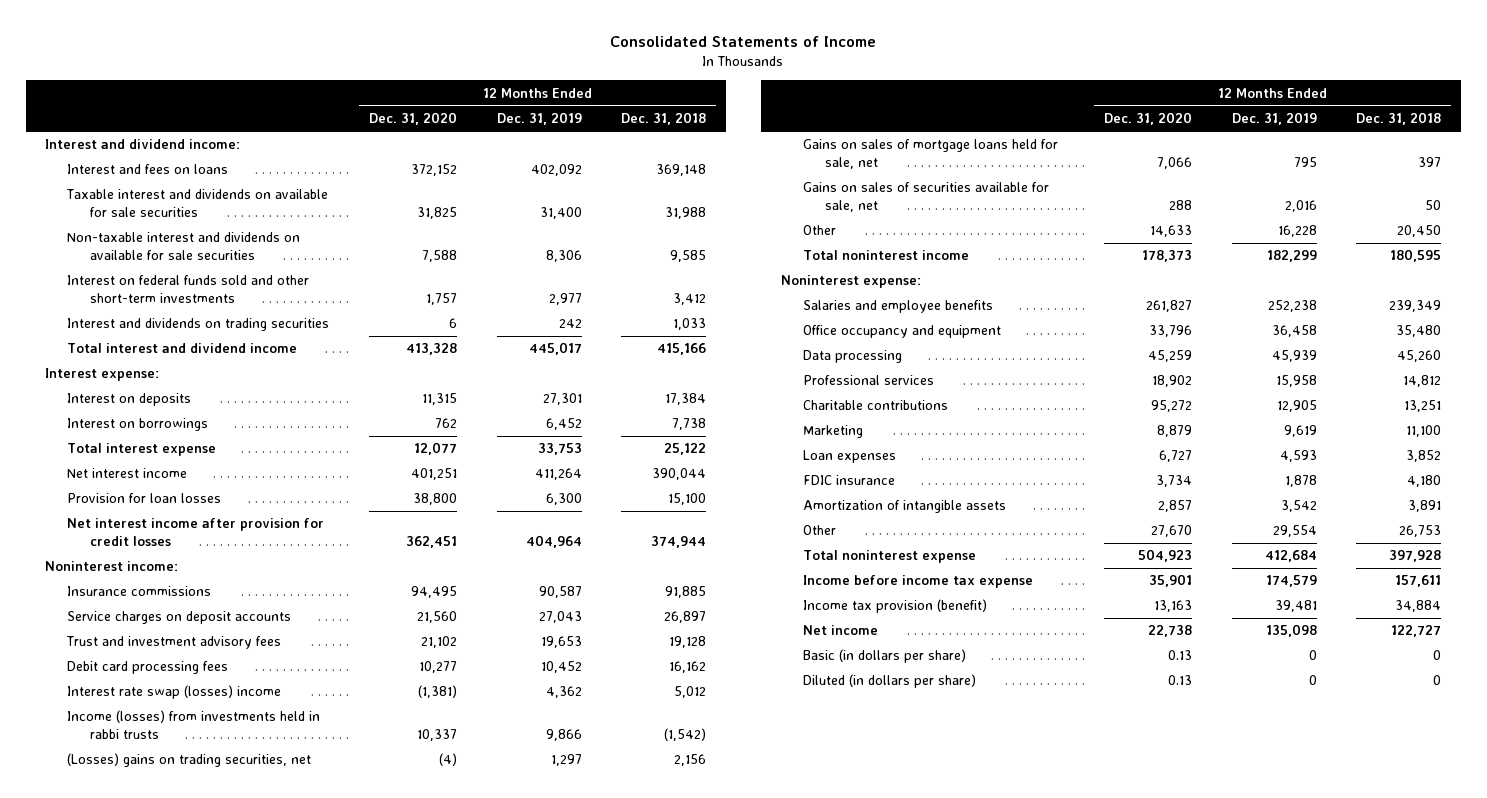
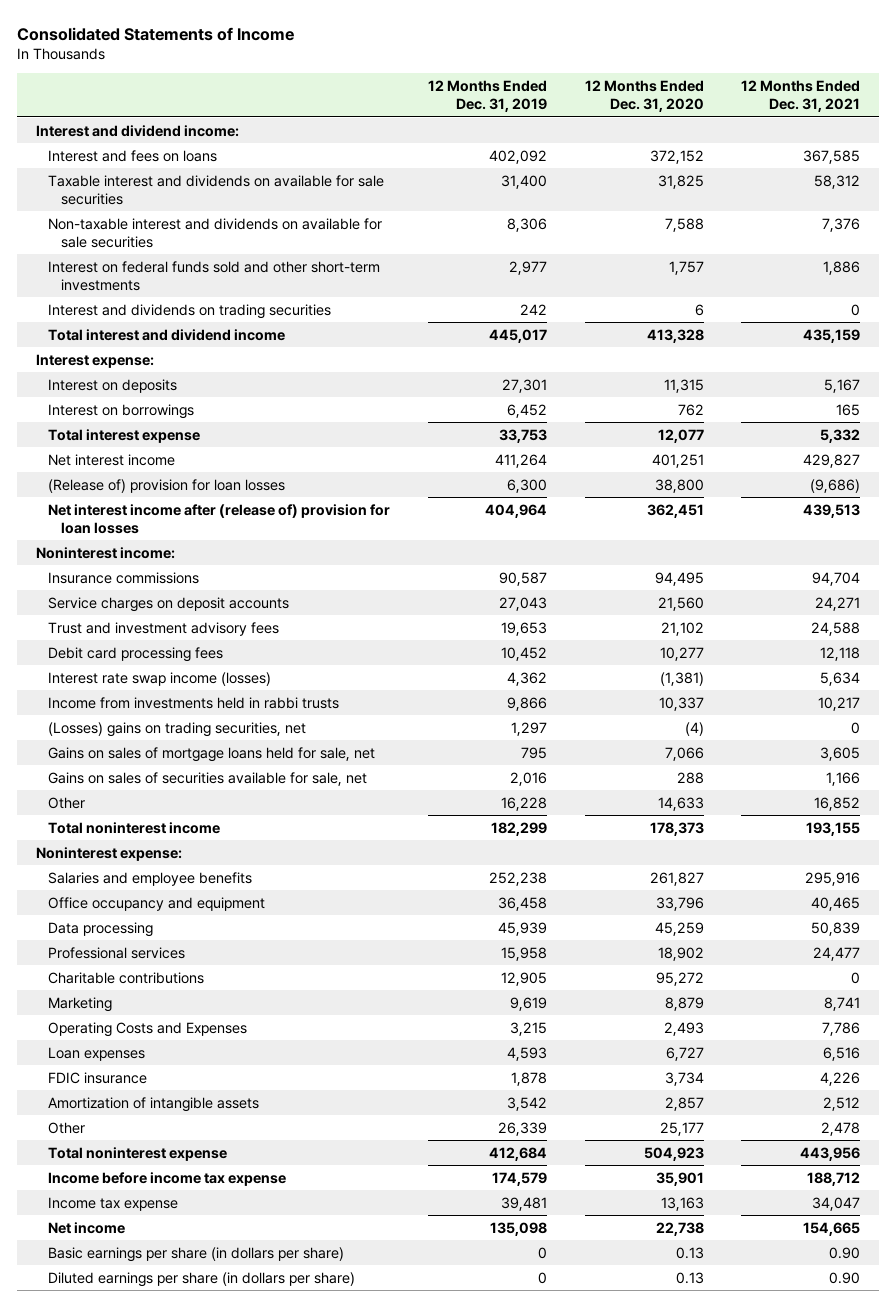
- | 12 Months Ended Dec. 31, 2020 | 12 Months Ended Dec. 31, 2019 | 12 Months Ended Dec. 31, 2018
+ | 12 Months Ended Dec. 31, 2019 | 12 Months Ended Dec. 31, 2020 | 12 Months Ended Dec. 31, 2021
- Provision for loan losses | 38,800 | 6,300 | 15,100
- Net interest income after provision for credit losses | 362,451 | 404,964 | 374,944
+ (Release of) provision for loan losses | 6,300 | 38,800 | (9,686)
+ Net interest income after (release of) provision for loan losses | 404,964 | 362,451 | 439,513
- Interest rate swap (losses) income | (1,381) | 4,362 | 5,012
- Income (losses) from investments held in rabbi trusts | 10,337 | 9,866 | (1,542)
+ Interest rate swap income (losses) | 4,362 | (1,381) | 5,634
+ Income from investments held in rabbi trusts | 9,866 | 10,337 | 10,217
+ Operating Costs and Expenses | 3,215 | 2,493 | 7,786
- Other | 27,670 | 29,554 | 26,753
+ Other | 26,339 | 25,177 | 2,478
- Income tax provision (benefit) | 13,163 | 39,481 | 34,884
+ Income tax expense | 39,481 | 13,163 | 34,047
- Basic (in dollars per share) | 0.13 | 0 | 0
- Diluted (in dollars per share) | 0.13 | 0 | 0
+ Basic earnings per share (in dollars per share) | 0 | 0.13 | 0.90
+ Diluted earnings per share (in dollars per share) | 0 | 0.13 | 0.90

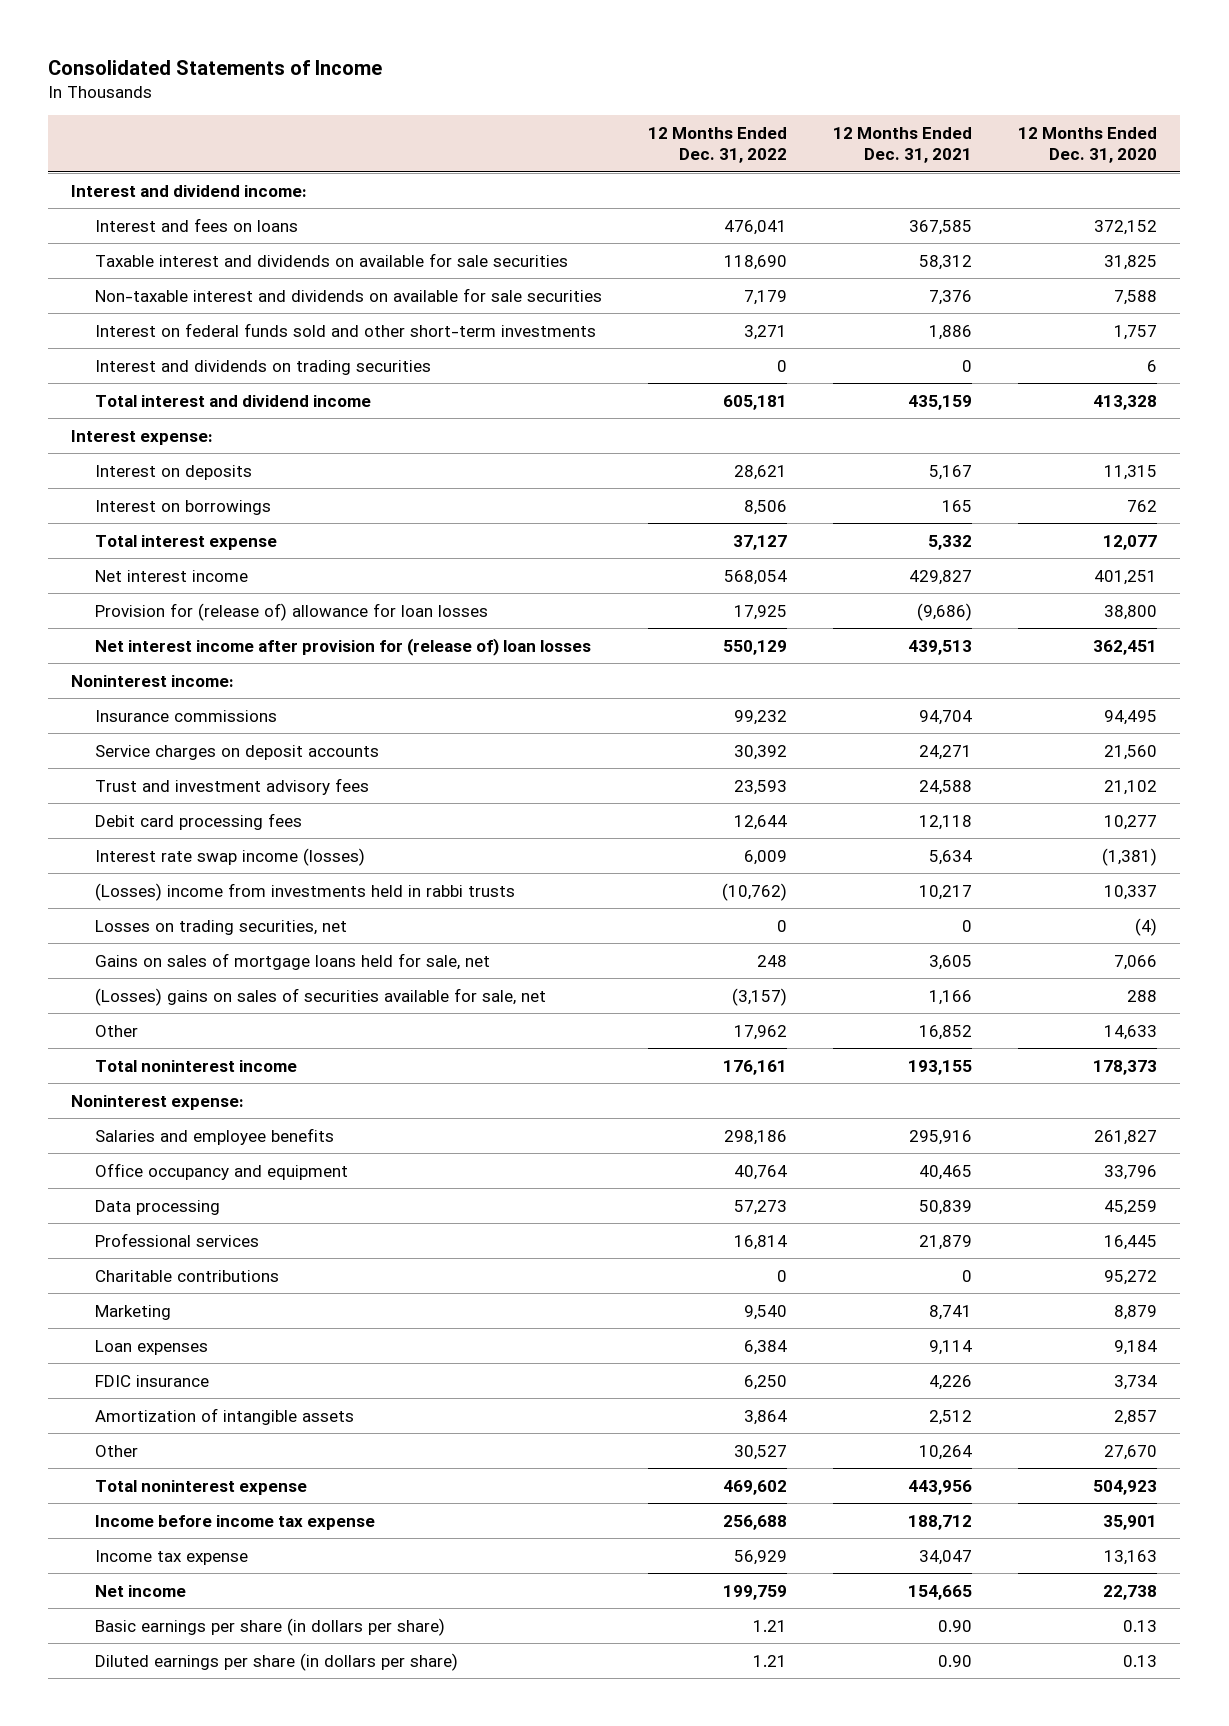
- | 12 Months Ended Dec. 31, 2019 | 12 Months Ended Dec. 31, 2020 | 12 Months Ended Dec. 31, 2021
+ | 12 Months Ended Dec. 31, 2022 | 12 Months Ended Dec. 31, 2021 | 12 Months Ended Dec. 31, 2020
- (Release of) provision for loan losses | 6,300 | 38,800 | (9,686)
- Net interest income after (release of) provision for loan losses | 404,964 | 362,451 | 439,513
+ Provision for (release of) allowance for loan losses | 17,925 | (9,686) | 38,800
+ Net interest income after provision for (release of) loan losses | 550,129 | 439,513 | 362,451
- Income from investments held in rabbi trusts | 9,866 | 10,337 | 10,217
- (Losses) gains on trading securities, net | 1,297 | (4) | 0
+ (Losses) income from investments held in rabbi trusts | (10,762) | 10,217 | 10,337
+ Losses on trading securities, net | 0 | 0 | (4)
- Gains on sales of securities available for sale, net | 2,016 | 288 | 1,166
+ (Losses) gains on sales of securities available for sale, net | (3,157) | 1,166 | 288
- Professional services | 15,958 | 18,902 | 24,477
+ Professional services | 16,814 | 21,879 | 16,445
- Operating Costs and Expenses | 3,215 | 2,493 | 7,786
- Loan expenses | 4,593 | 6,727 | 6,516
+ Loan expenses | 6,384 | 9,114 | 9,184
- Other | 26,339 | 25,177 | 2,478
+ Other | 30,527 | 10,264 | 27,670

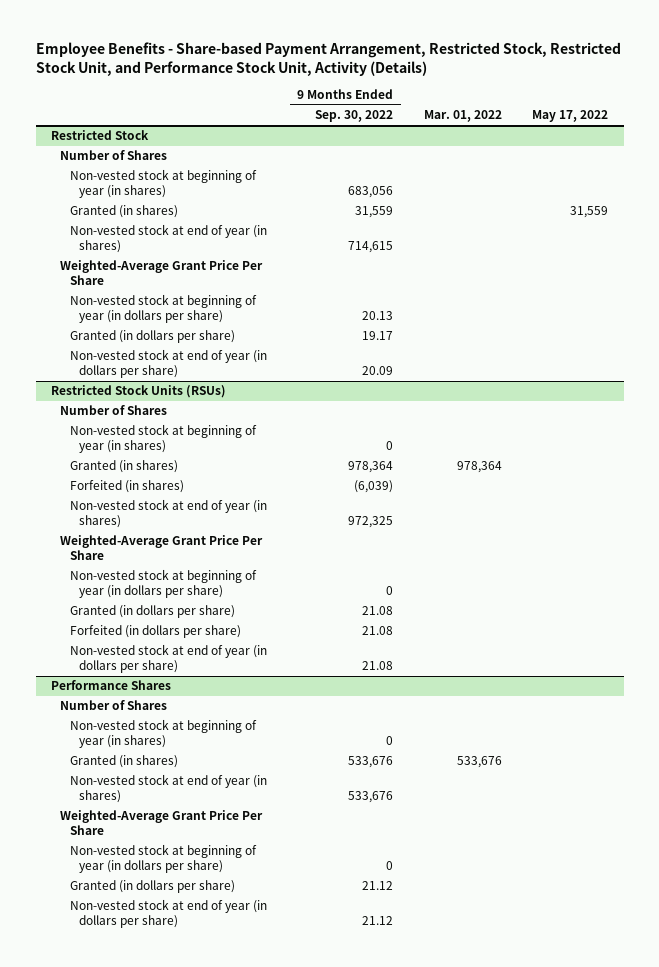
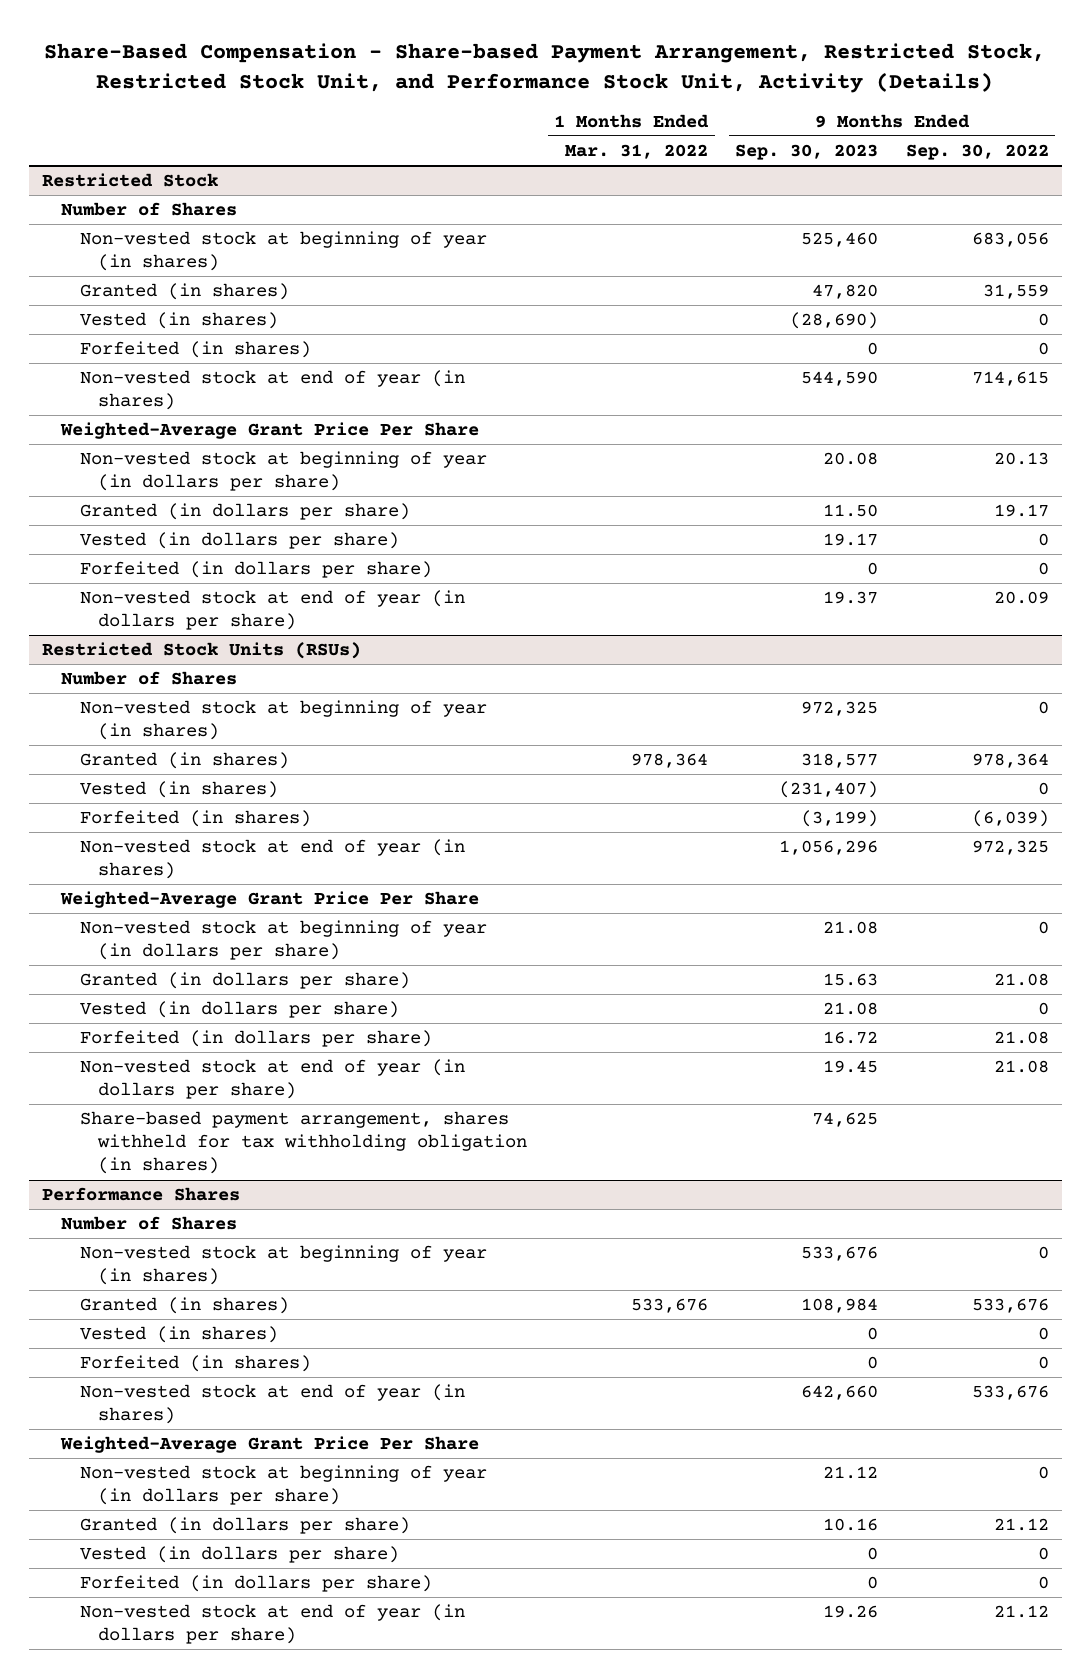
- Employee Benefits - Share-based Payment Arrangement, Restricted Stock, Restricted Stock Unit, and Performance Stock Unit, Activity (Details)
+ Share-Based Compensation - Share-based Payment Arrangement, Restricted Stock, Restricted Stock Unit, and Performance Stock Unit, Activity (Details)
- | 9 Months Ended Sep. 30, 2022 | Mar. 01, 2022 | May 17, 2022
+ | 1 Months Ended Mar. 31, 2022 | 9 Months Ended Sep. 30, 2023 | 9 Months Ended Sep. 30, 2022
@ Restricted Stock
+ Vested (in shares) | | (28,690) | 0
+ Forfeited (in shares) | | 0 | 0
+ Vested (in dollars per share) | | 19.17 | 0
+ Forfeited (in dollars per share) | | 0 | 0
@ Restricted Stock Units (RSUs)
+ Vested (in shares) | | (231,407) | 0
+ Vested (in dollars per share) | | 21.08 | 0
+ Share-based payment arrangement, shares withheld for tax withholding obligation (in shares) | | 74,625 |
@ Performance Shares
+ Vested (in shares) | | 0 | 0
+ Forfeited (in shares) | | 0 | 0
+ Vested (in dollars per share) | | 0 | 0
+ Forfeited (in dollars per share) | | 0 | 0

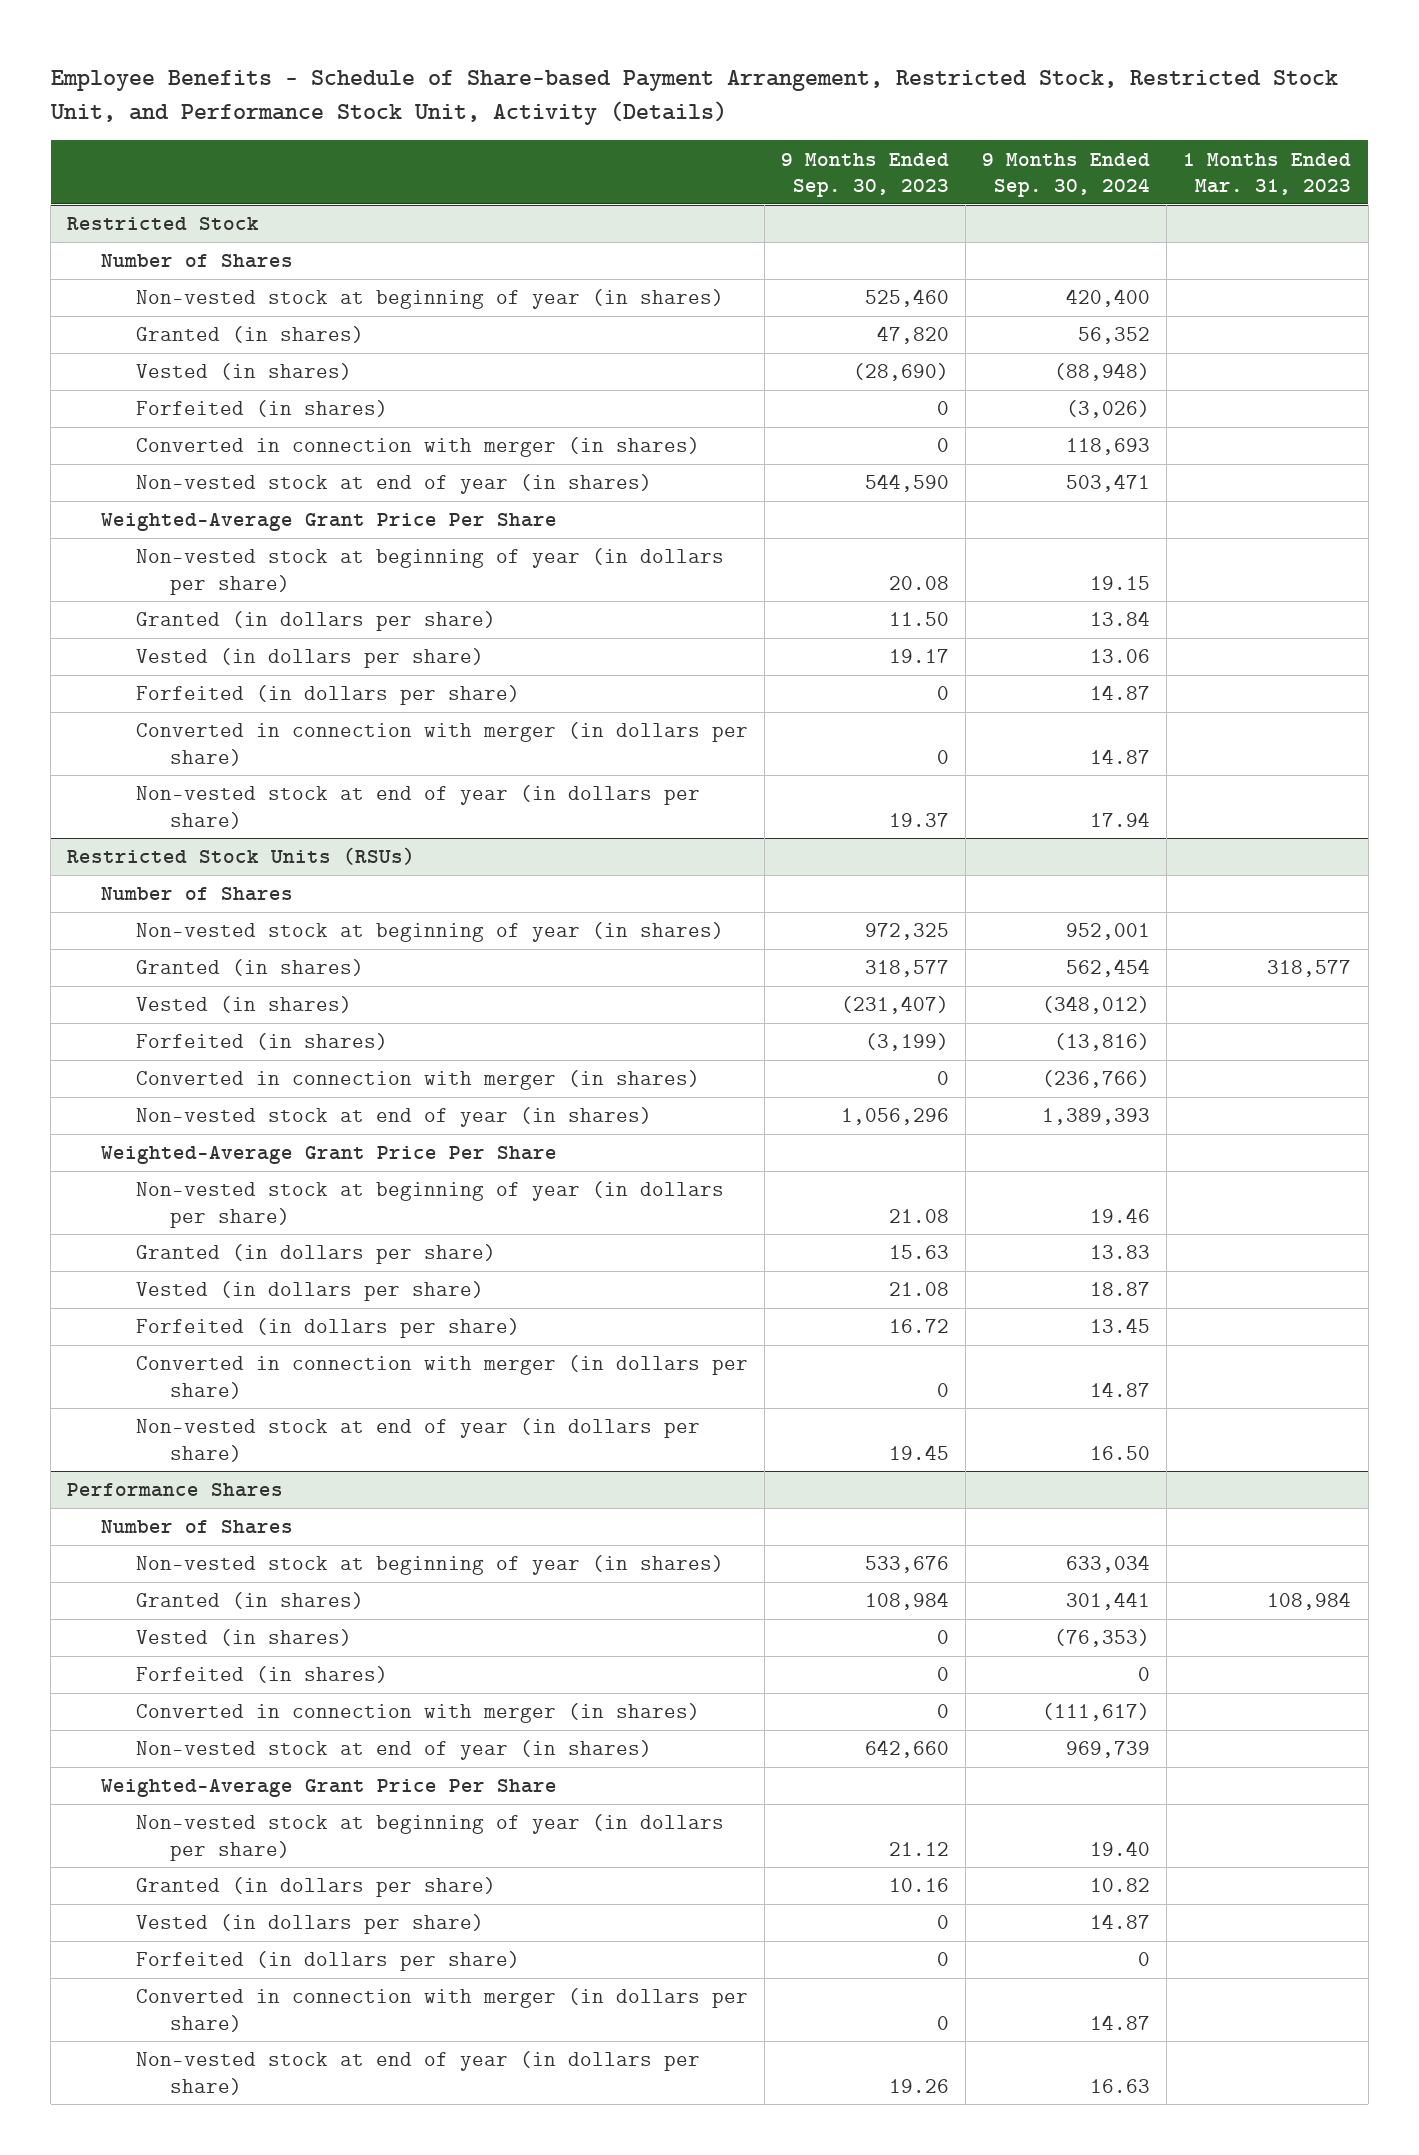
- Share-Based Compensation - Share-based Payment Arrangement, Restricted Stock, Restricted Stock Unit, and Performance Stock Unit, Activity (Details)
+ Employee Benefits - Schedule of Share-based Payment Arrangement, Restricted Stock, Restricted Stock Unit, and Performance Stock Unit, Activity (Details)
- | 1 Months Ended Mar. 31, 2022 | 9 Months Ended Sep. 30, 2023 | 9 Months Ended Sep. 30, 2022
+ | 9 Months Ended Sep. 30, 2023 | 9 Months Ended Sep. 30, 2024 | 1 Months Ended Mar. 31, 2023
@ Restricted Stock
+ Converted in connection with merger (in shares) | 0 | 118,693 |
+ Converted in connection with merger (in dollars per share) | 0 | 14.87 |
@ Restricted Stock Units (RSUs)
+ Converted in connection with merger (in shares) | 0 | (236,766) |
+ Converted in connection with merger (in dollars per share) | 0 | 14.87 |
- Share-based payment arrangement, shares withheld for tax withholding obligation (in shares) | | 74,625 |
@ Performance Shares
+ Converted in connection with merger (in shares) | 0 | (111,617) |
+ Converted in connection with merger (in dollars per share) | 0 | 14.87 |

